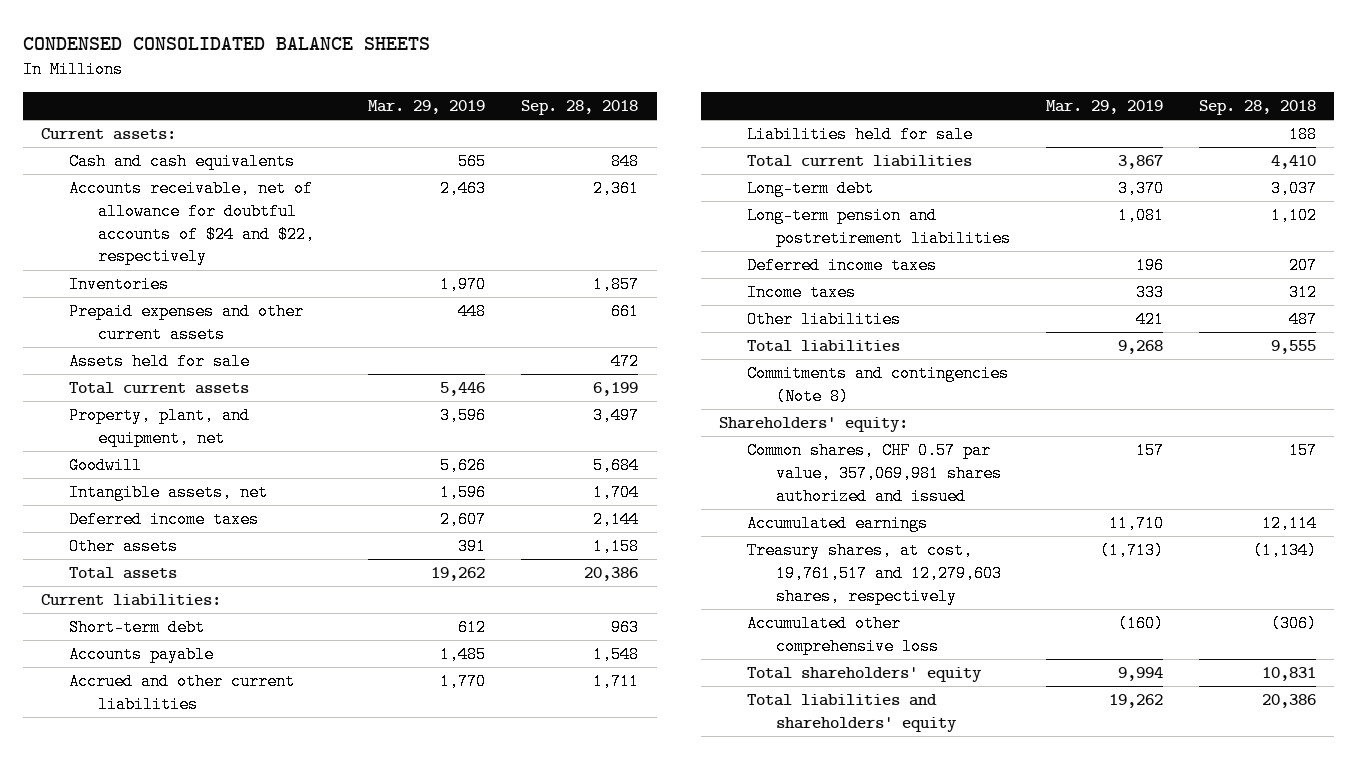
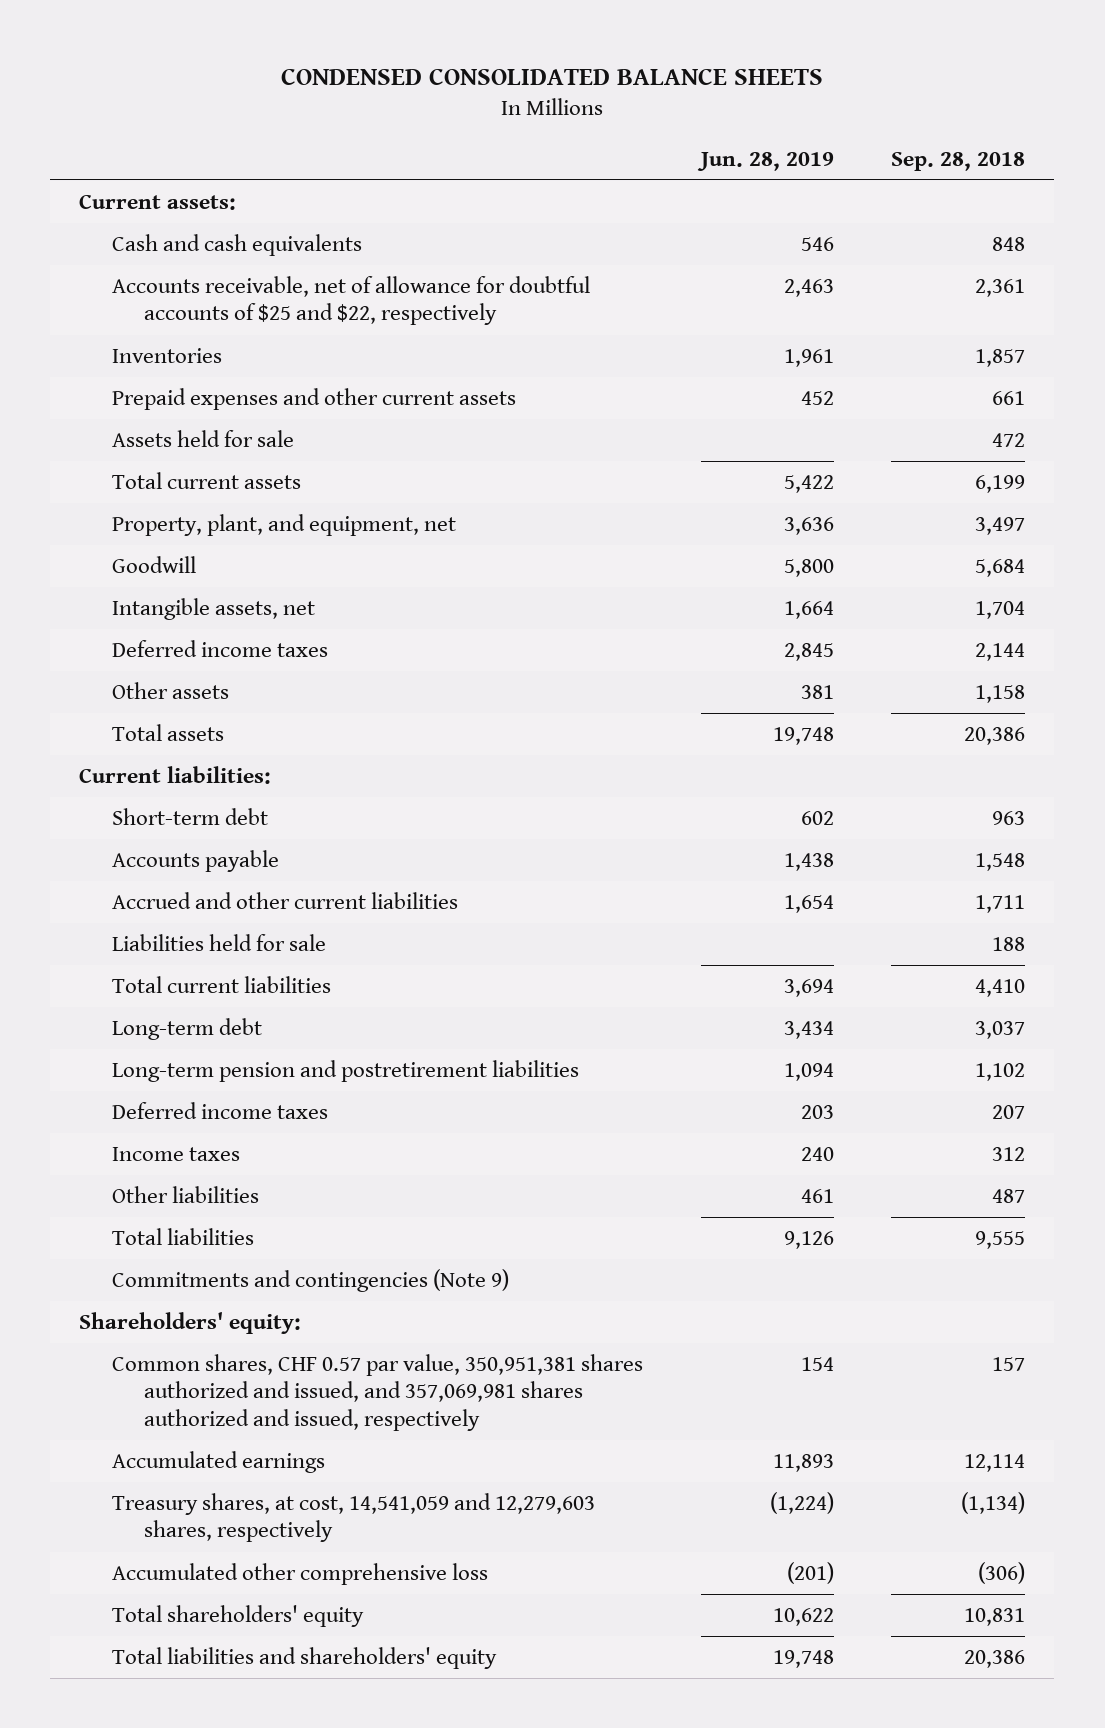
- | Mar. 29, 2019 | Sep. 28, 2018
+ | Jun. 28, 2019 | Sep. 28, 2018
- Accounts receivable, net of allowance for doubtful accounts of $24 and $22, respectively | 2,463 | 2,361
+ Accounts receivable, net of allowance for doubtful accounts of $25 and $22, respectively | 2,463 | 2,361
- Commitments and contingencies (Note 8)
+ Commitments and contingencies (Note 9)
- Common shares, CHF 0.57 par value, 357,069,981 shares authorized and issued | 157 | 157
+ Common shares, CHF 0.57 par value, 350,951,381 shares authorized and issued, and 357,069,981 shares authorized and issued, respectively | 154 | 157
- Treasury shares, at cost, 19,761,517 and 12,279,603 shares, respectively | (1,713) | (1,134)
+ Treasury shares, at cost, 14,541,059 and 12,279,603 shares, respectively | (1,224) | (1,134)

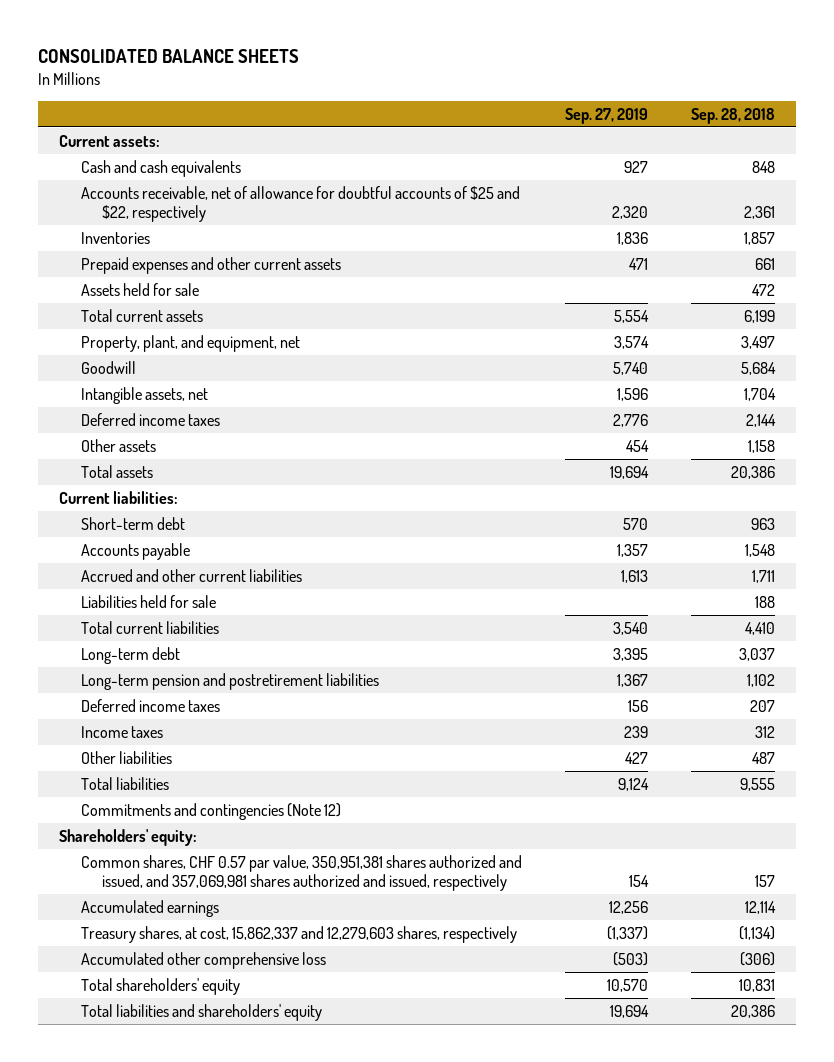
- CONDENSED CONSOLIDATED BALANCE SHEETS
+ CONSOLIDATED BALANCE SHEETS
- | Jun. 28, 2019 | Sep. 28, 2018
+ | Sep. 27, 2019 | Sep. 28, 2018
- Commitments and contingencies (Note 9)
+ Commitments and contingencies (Note 12)
- Treasury shares, at cost, 14,541,059 and 12,279,603 shares, respectively | (1,224) | (1,134)
+ Treasury shares, at cost, 15,862,337 and 12,279,603 shares, respectively | (1,337) | (1,134)

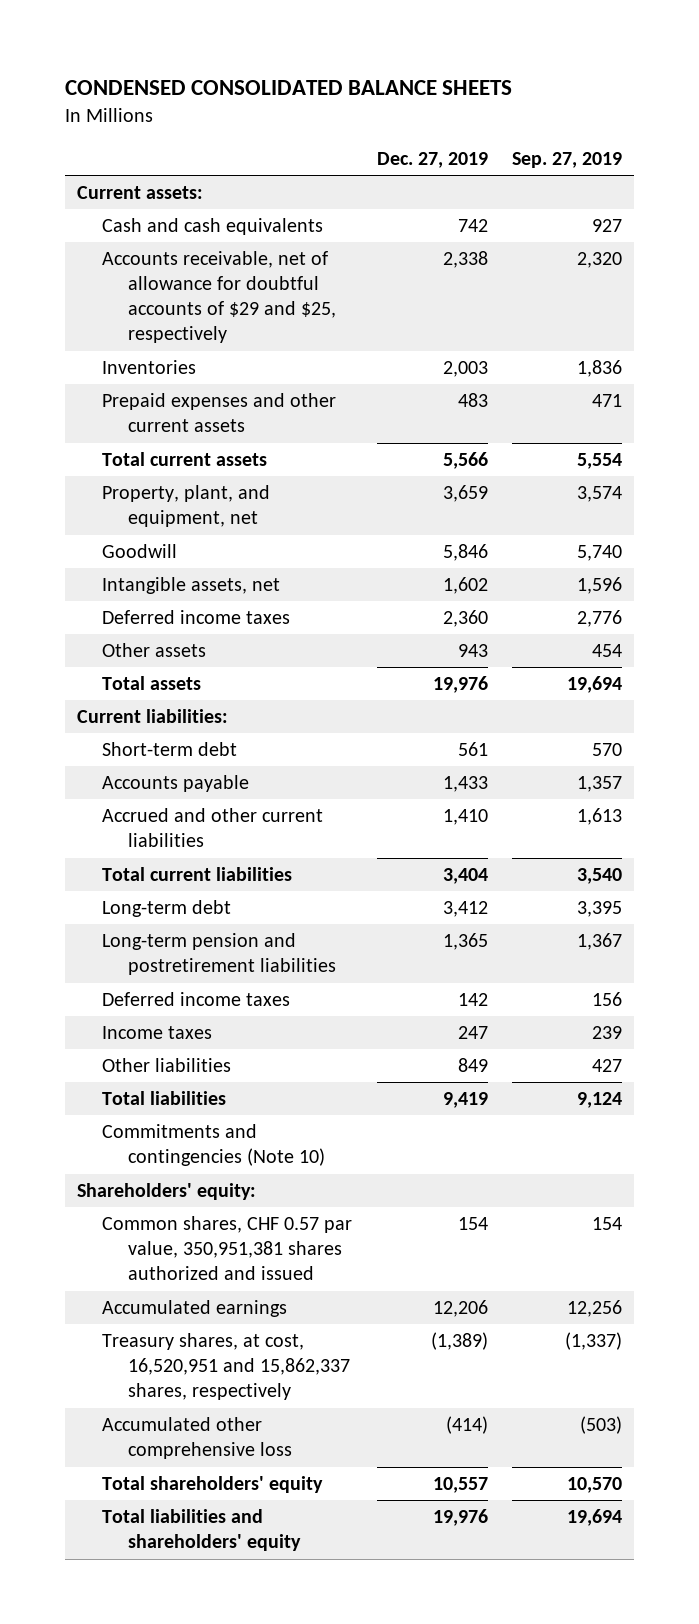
- CONSOLIDATED BALANCE SHEETS
+ CONDENSED CONSOLIDATED BALANCE SHEETS
- | Sep. 27, 2019 | Sep. 28, 2018
+ | Dec. 27, 2019 | Sep. 27, 2019
- Accounts receivable, net of allowance for doubtful accounts of $25 and $22, respectively | 2,320 | 2,361
+ Accounts receivable, net of allowance for doubtful accounts of $29 and $25, respectively | 2,338 | 2,320
- Assets held for sale | | 472
- Liabilities held for sale | | 188
- Commitments and contingencies (Note 12)
+ Commitments and contingencies (Note 10)
- Common shares, CHF 0.57 par value, 350,951,381 shares authorized and issued, and 357,069,981 shares authorized and issued, respectively | 154 | 157
+ Common shares, CHF 0.57 par value, 350,951,381 shares authorized and issued | 154 | 154
- Treasury shares, at cost, 15,862,337 and 12,279,603 shares, respectively | (1,337) | (1,134)
+ Treasury shares, at cost, 16,520,951 and 15,862,337 shares, respectively | (1,389) | (1,337)

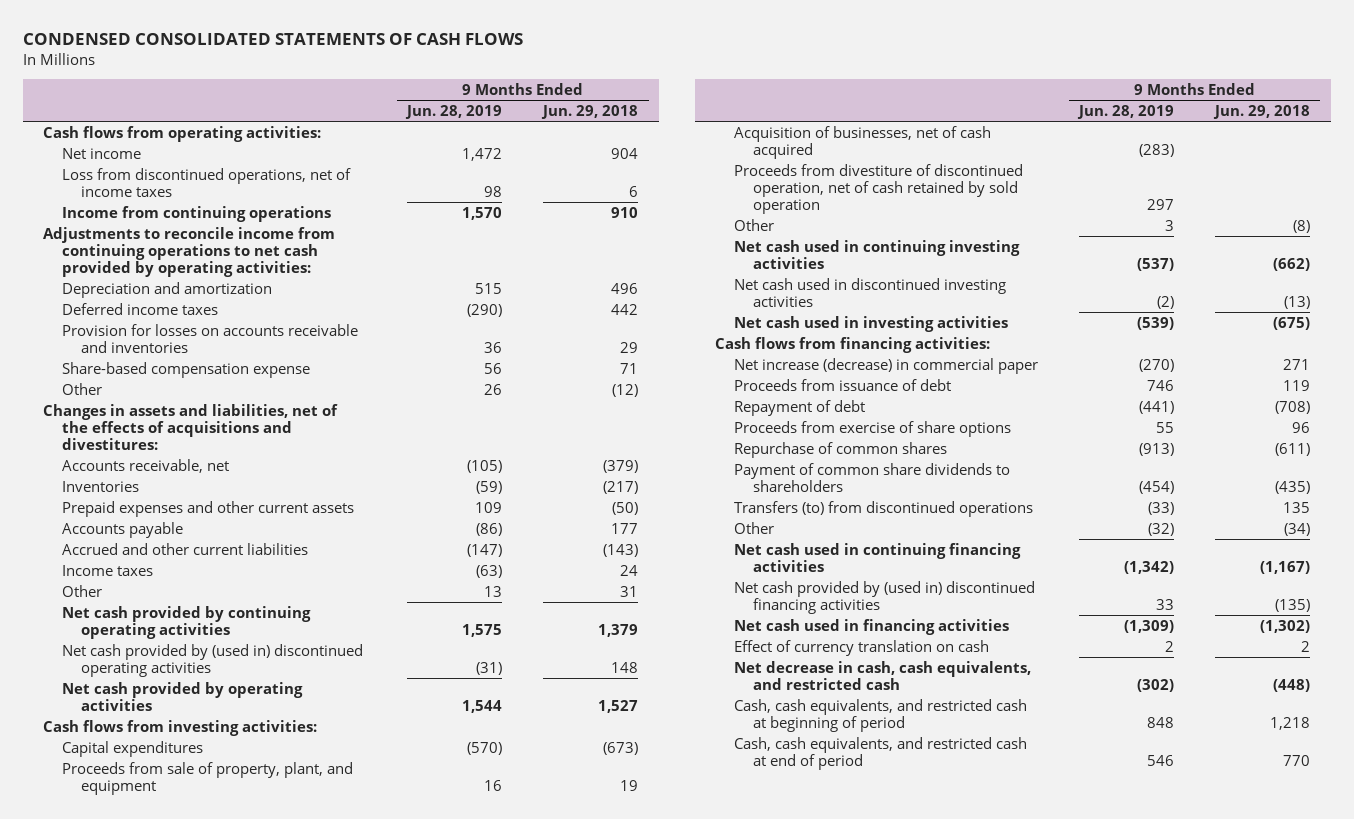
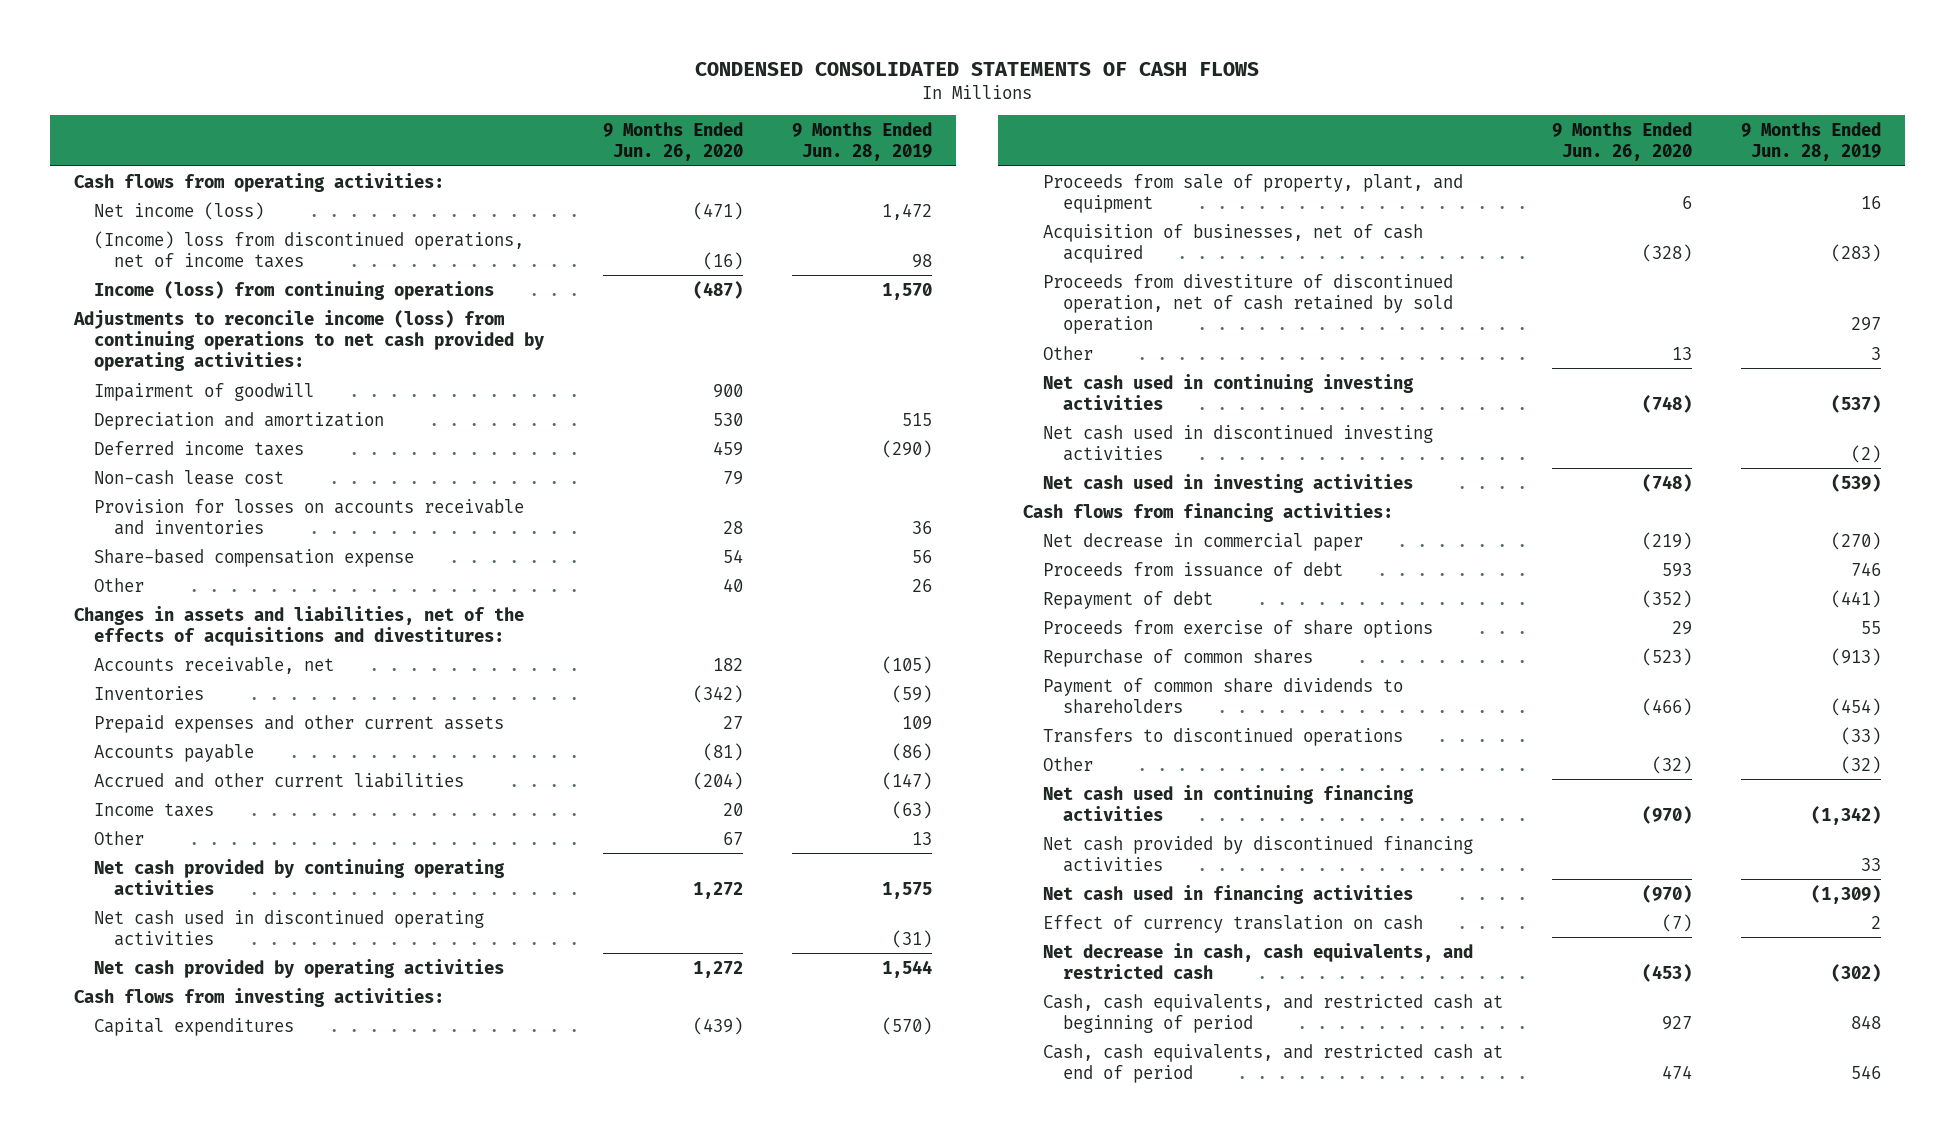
- | 9 Months Ended Jun. 28, 2019 | 9 Months Ended Jun. 29, 2018
+ | 9 Months Ended Jun. 26, 2020 | 9 Months Ended Jun. 28, 2019
- Net income | 1,472 | 904
- Loss from discontinued operations, net of income taxes | 98 | 6
- Income from continuing operations | 1,570 | 910
- Adjustments to reconcile income from continuing operations to net cash provided by operating activities:
+ Net income (loss) | (471) | 1,472
+ (Income) loss from discontinued operations, net of income taxes | (16) | 98
+ Income (loss) from continuing operations | (487) | 1,570
+ Adjustments to reconcile income (loss) from continuing operations to net cash provided by operating activities:
+ Impairment of goodwill | 900 |
+ Non-cash lease cost | 79 |
- Net cash provided by (used in) discontinued operating activities | (31) | 148
+ Net cash used in discontinued operating activities | | (31)
- Net increase (decrease) in commercial paper | (270) | 271
+ Net decrease in commercial paper | (219) | (270)
- Transfers (to) from discontinued operations | (33) | 135
+ Transfers to discontinued operations | | (33)
- Net cash provided by (used in) discontinued financing activities | 33 | (135)
+ Net cash provided by discontinued financing activities | | 33

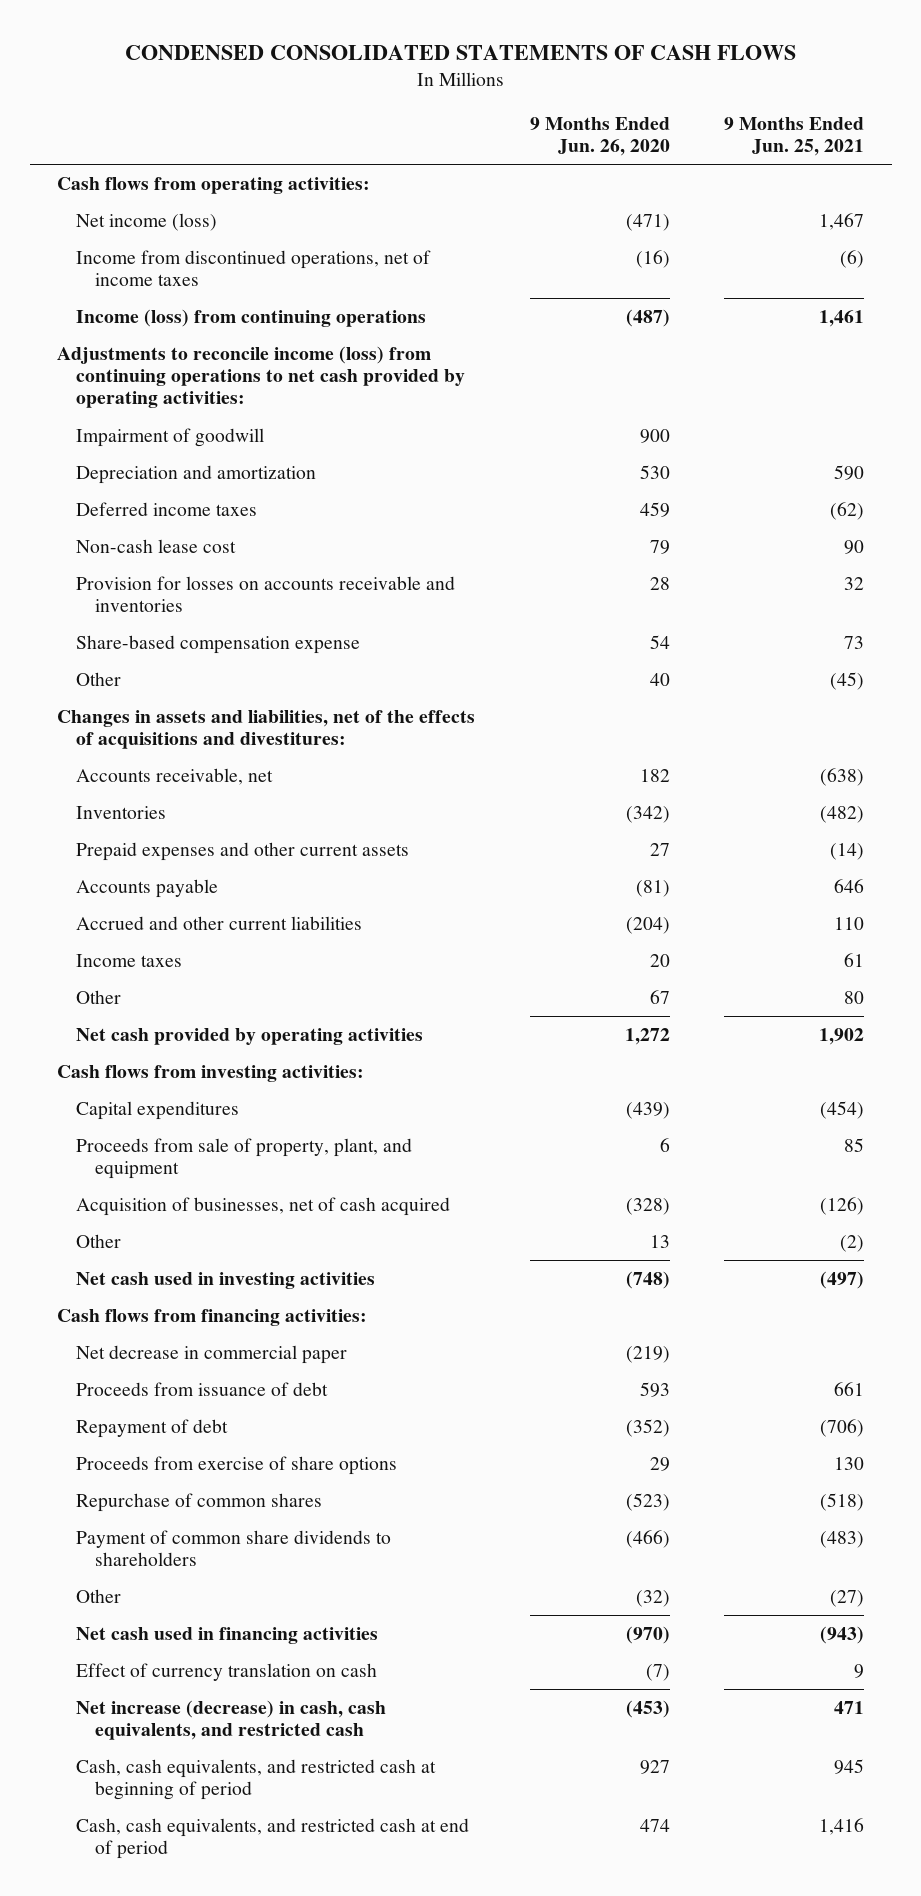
- | 9 Months Ended Jun. 26, 2020 | 9 Months Ended Jun. 28, 2019
+ | 9 Months Ended Jun. 26, 2020 | 9 Months Ended Jun. 25, 2021
- (Income) loss from discontinued operations, net of income taxes | (16) | 98
+ Income from discontinued operations, net of income taxes | (16) | (6)
- Net cash provided by continuing operating activities | 1,272 | 1,575
- Net cash used in discontinued operating activities | | (31)
- Proceeds from divestiture of discontinued operation, net of cash retained by sold operation | | 297
- Net cash used in continuing investing activities | (748) | (537)
- Net cash used in discontinued investing activities | | (2)
- Transfers to discontinued operations | | (33)
- Net cash used in continuing financing activities | (970) | (1,342)
- Net cash provided by discontinued financing activities | | 33
- Net decrease in cash, cash equivalents, and restricted cash | (453) | (302)
+ Net increase (decrease) in cash, cash equivalents, and restricted cash | (453) | 471

